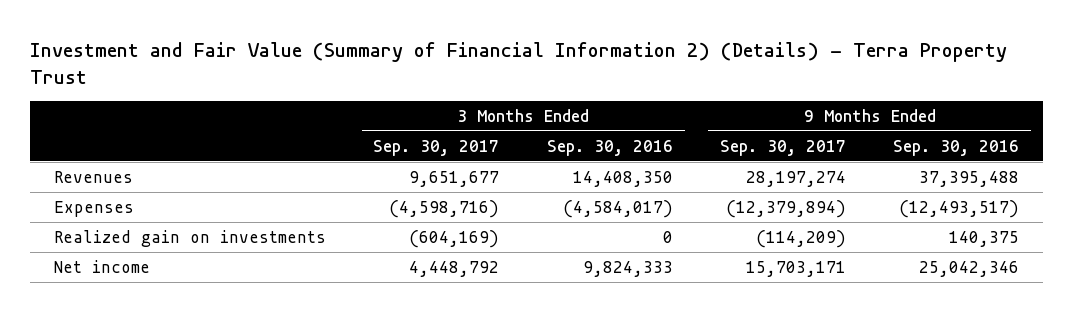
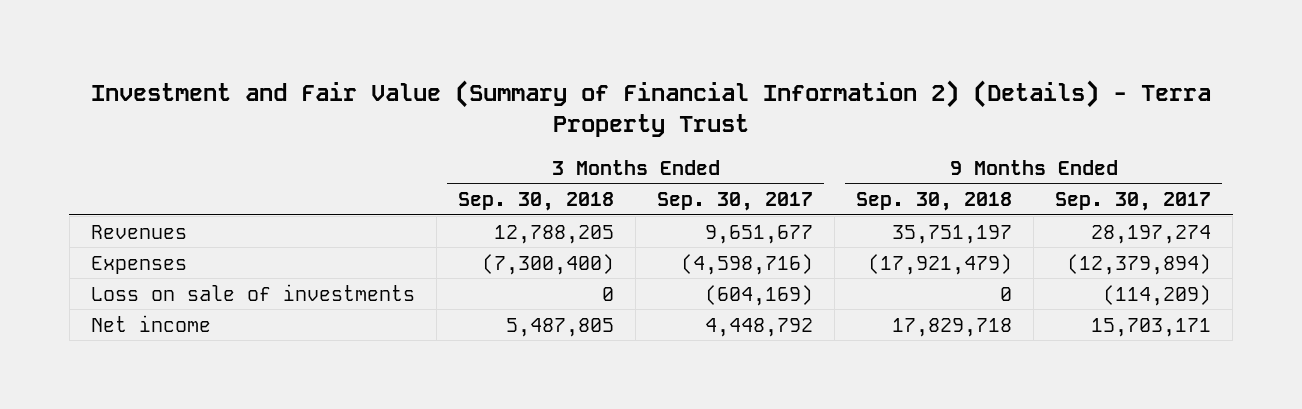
- | 3 Months Ended Sep. 30, 2017 | 3 Months Ended Sep. 30, 2016 | 9 Months Ended Sep. 30, 2017 | 9 Months Ended Sep. 30, 2016
+ | 3 Months Ended Sep. 30, 2018 | 3 Months Ended Sep. 30, 2017 | 9 Months Ended Sep. 30, 2018 | 9 Months Ended Sep. 30, 2017
- Realized gain on investments | (604,169) | 0 | (114,209) | 140,375
+ Loss on sale of investments | 0 | (604,169) | 0 | (114,209)

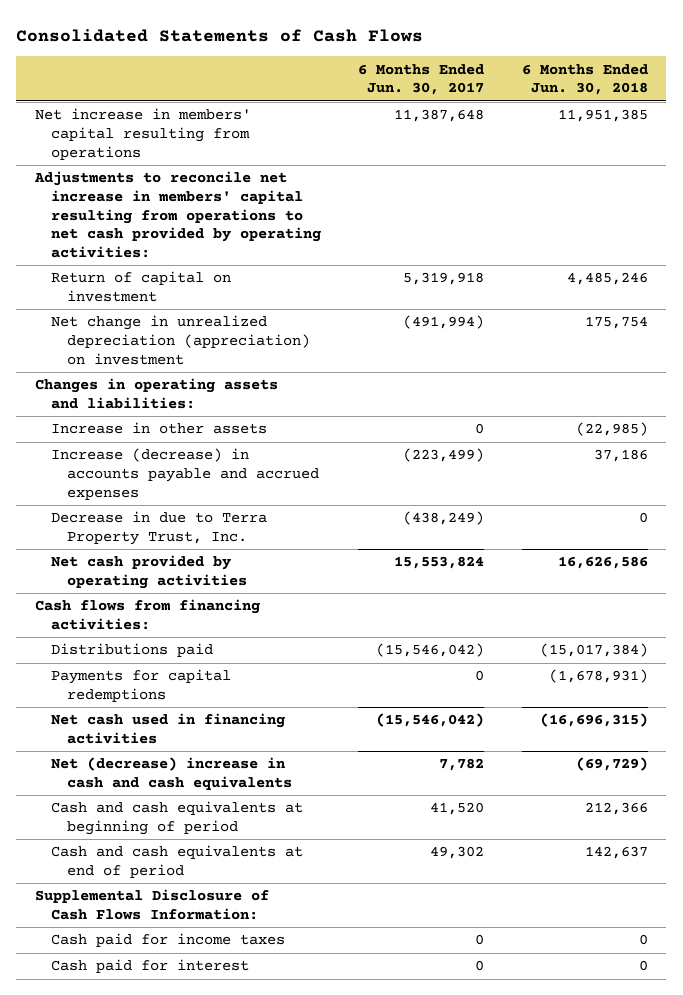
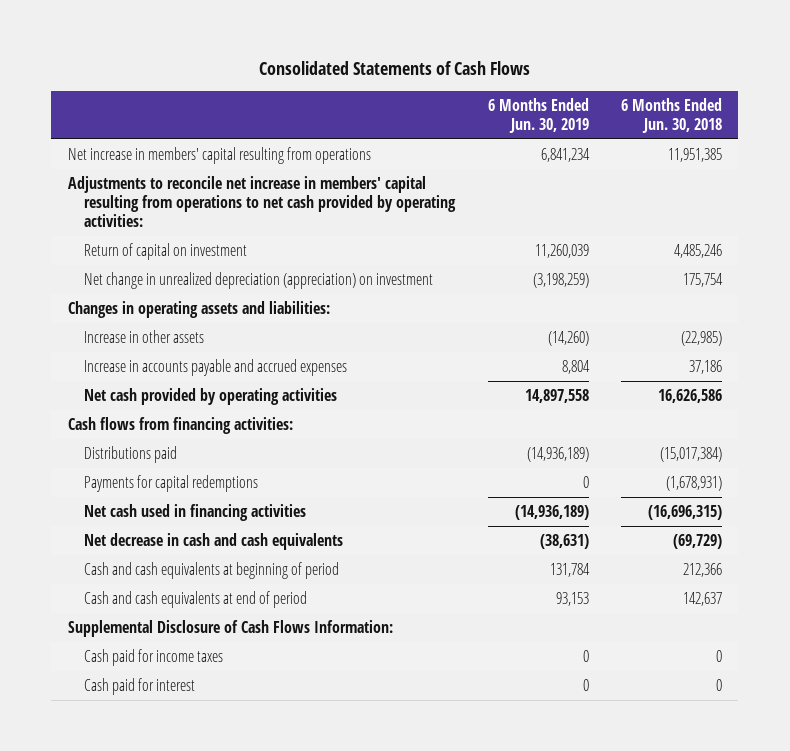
- | 6 Months Ended Jun. 30, 2017 | 6 Months Ended Jun. 30, 2018
+ | 6 Months Ended Jun. 30, 2019 | 6 Months Ended Jun. 30, 2018
- Increase (decrease) in accounts payable and accrued expenses | (223,499) | 37,186
- Decrease in due to Terra Property Trust, Inc. | (438,249) | 0
+ Increase in accounts payable and accrued expenses | 8,804 | 37,186
- Net (decrease) increase in cash and cash equivalents | 7,782 | (69,729)
+ Net decrease in cash and cash equivalents | (38,631) | (69,729)

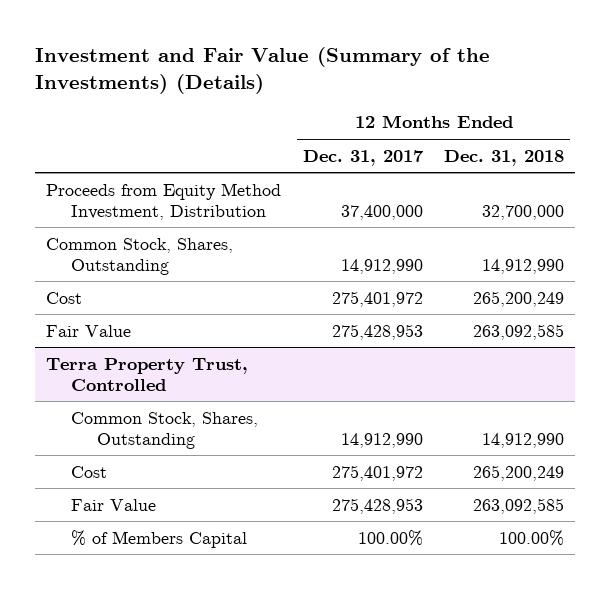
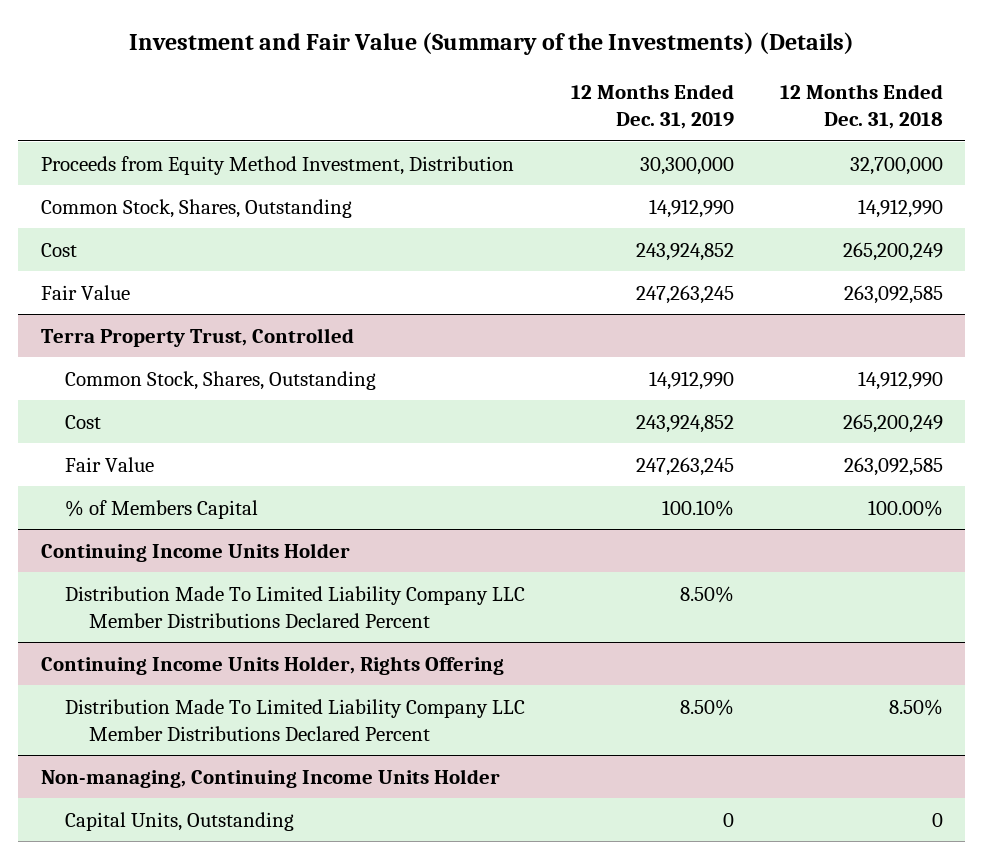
- | 12 Months Ended Dec. 31, 2017 | 12 Months Ended Dec. 31, 2018
+ | 12 Months Ended Dec. 31, 2019 | 12 Months Ended Dec. 31, 2018
+ Continuing Income Units Holder
+ Distribution Made To Limited Liability Company LLC Member Distributions Declared Percent | 8.50% |
+ Continuing Income Units Holder, Rights Offering
+ Distribution Made To Limited Liability Company LLC Member Distributions Declared Percent | 8.50% | 8.50%
+ Non-managing, Continuing Income Units Holder
+ Capital Units, Outstanding | 0 | 0

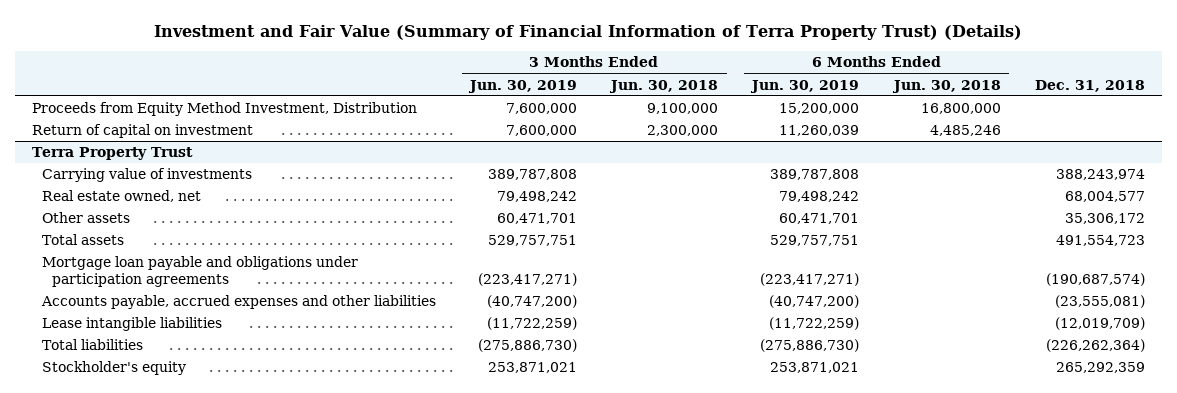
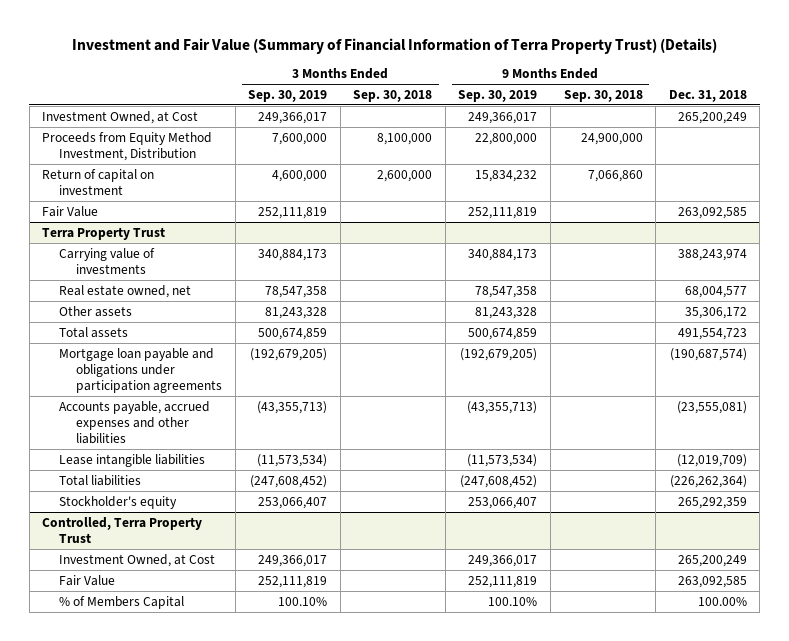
- | 3 Months Ended Jun. 30, 2019 | 3 Months Ended Jun. 30, 2018 | 6 Months Ended Jun. 30, 2019 | 6 Months Ended Jun. 30, 2018 | Dec. 31, 2018
+ | 3 Months Ended Sep. 30, 2019 | 3 Months Ended Sep. 30, 2018 | 9 Months Ended Sep. 30, 2019 | 9 Months Ended Sep. 30, 2018 | Dec. 31, 2018
+ Investment Owned, at Cost | 249,366,017 | | 249,366,017 | | 265,200,249
+ Fair Value | 252,111,819 | | 252,111,819 | | 263,092,585
+ Controlled, Terra Property Trust
+ Investment Owned, at Cost | 249,366,017 | | 249,366,017 | | 265,200,249
+ Fair Value | 252,111,819 | | 252,111,819 | | 263,092,585
+ % of Members Capital | 100.10% | | 100.10% | | 100.00%

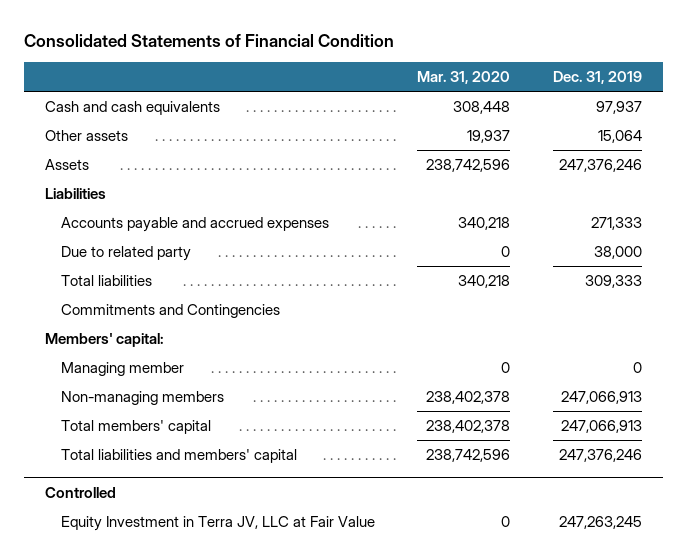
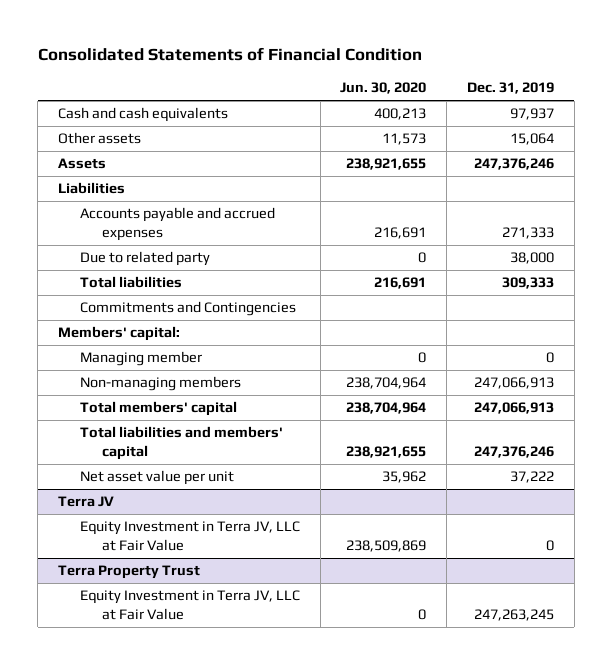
- | Mar. 31, 2020 | Dec. 31, 2019
+ | Jun. 30, 2020 | Dec. 31, 2019
- Controlled
+ Net asset value per unit | 35,962 | 37,222
+ Terra JV
+ Equity Investment in Terra JV, LLC at Fair Value | 238,509,869 | 0
+ Terra Property Trust

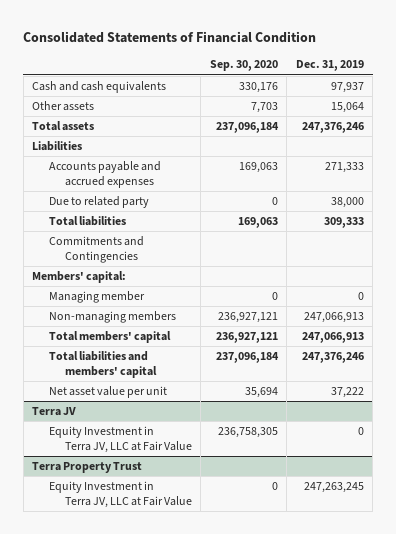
- | Jun. 30, 2020 | Dec. 31, 2019
+ | Sep. 30, 2020 | Dec. 31, 2019
- Assets | 238,921,655 | 247,376,246
+ Total assets | 237,096,184 | 247,376,246

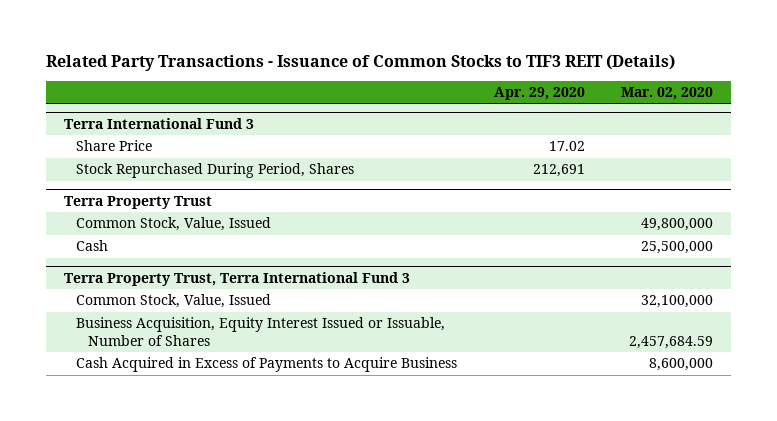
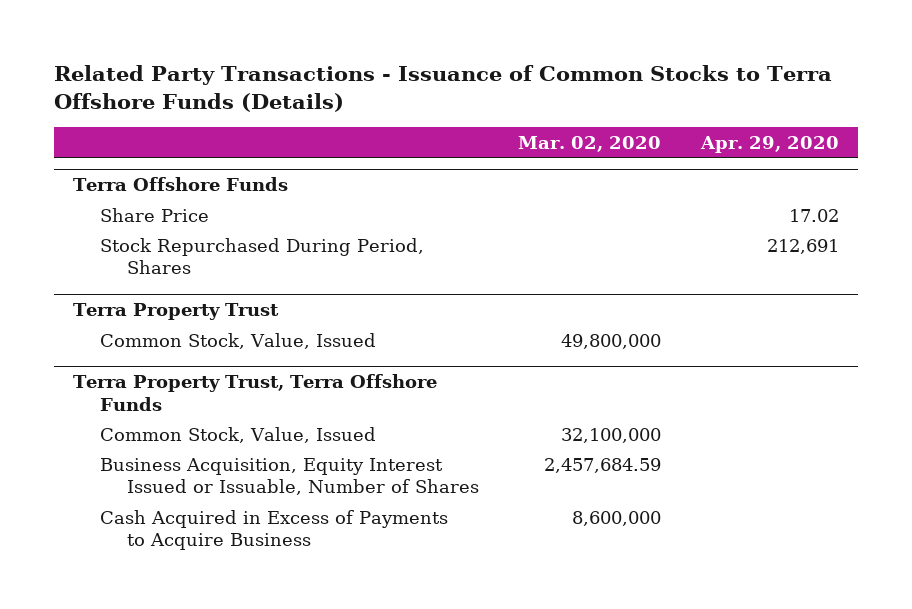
- Related Party Transactions - Issuance of Common Stocks to TIF3 REIT (Details)
+ Related Party Transactions - Issuance of Common Stocks to Terra Offshore Funds (Details)
- | Apr. 29, 2020 | Mar. 02, 2020
+ | Mar. 02, 2020 | Apr. 29, 2020
- Terra International Fund 3
+ Terra Offshore Funds
@ Terra Property Trust
- Cash | | 25,500,000
- Terra Property Trust, Terra International Fund 3
+ Terra Property Trust, Terra Offshore Funds

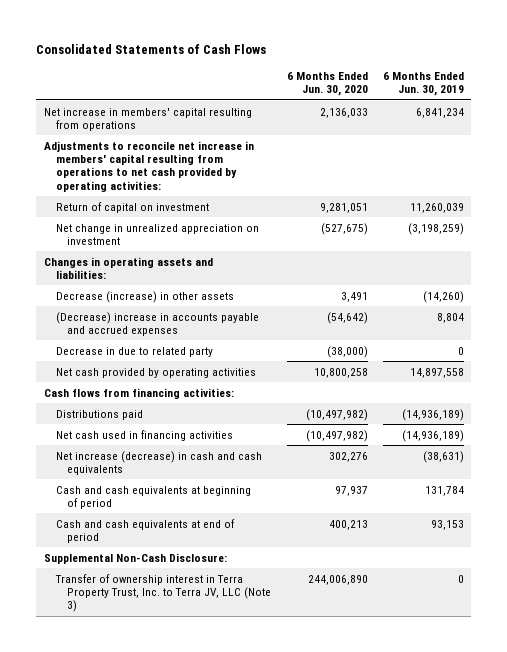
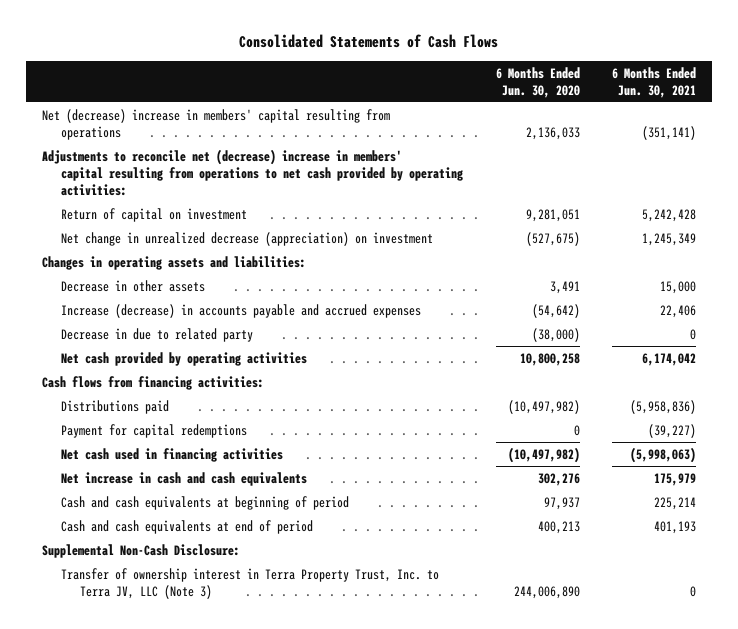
- | 6 Months Ended Jun. 30, 2020 | 6 Months Ended Jun. 30, 2019
+ | 6 Months Ended Jun. 30, 2020 | 6 Months Ended Jun. 30, 2021
- Net increase in members' capital resulting from operations | 2,136,033 | 6,841,234
- Adjustments to reconcile net increase in members' capital resulting from operations to net cash provided by operating activities:
+ Net (decrease) increase in members' capital resulting from operations | 2,136,033 | (351,141)
+ Adjustments to reconcile net (decrease) increase in members' capital resulting from operations to net cash provided by operating activities:
- Net change in unrealized appreciation on investment | (527,675) | (3,198,259)
+ Net change in unrealized decrease (appreciation) on investment | (527,675) | 1,245,349
- Decrease (increase) in other assets | 3,491 | (14,260)
- (Decrease) increase in accounts payable and accrued expenses | (54,642) | 8,804
+ Decrease in other assets | 3,491 | 15,000
+ Increase (decrease) in accounts payable and accrued expenses | (54,642) | 22,406
+ Payment for capital redemptions | 0 | (39,227)
- Net increase (decrease) in cash and cash equivalents | 302,276 | (38,631)
+ Net increase in cash and cash equivalents | 302,276 | 175,979

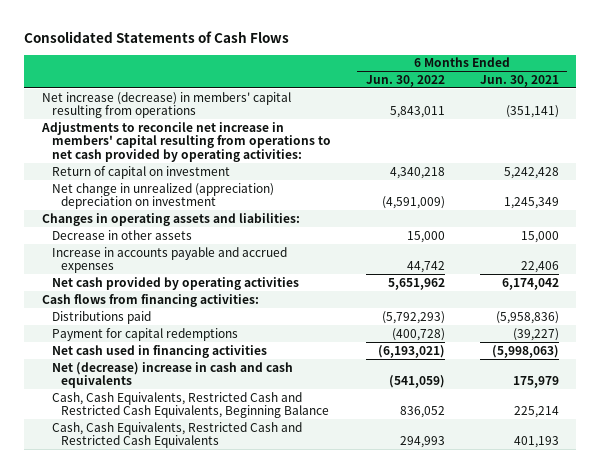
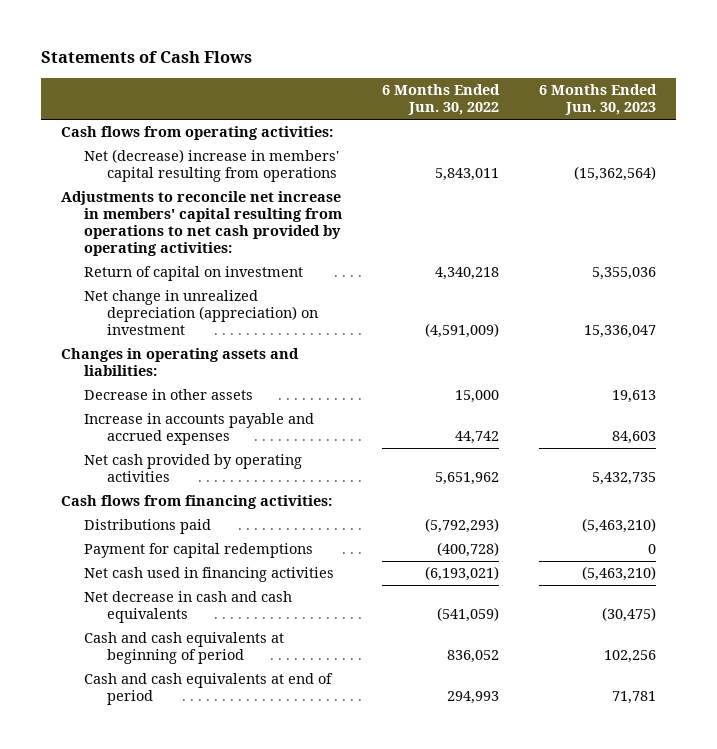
- Consolidated Statements of Cash Flows
+ Statements of Cash Flows
- | 6 Months Ended Jun. 30, 2022 | 6 Months Ended Jun. 30, 2021
+ | 6 Months Ended Jun. 30, 2022 | 6 Months Ended Jun. 30, 2023
- Net increase (decrease) in members' capital resulting from operations | 5,843,011 | (351,141)
+ Cash flows from operating activities:
+ Net (decrease) increase in members' capital resulting from operations | 5,843,011 | (15,362,564)
- Net change in unrealized (appreciation) depreciation on investment | (4,591,009) | 1,245,349
+ Net change in unrealized depreciation (appreciation) on investment | (4,591,009) | 15,336,047
- Net (decrease) increase in cash and cash equivalents | (541,059) | 175,979
- Cash, Cash Equivalents, Restricted Cash and Restricted Cash Equivalents, Beginning Balance | 836,052 | 225,214
- Cash, Cash Equivalents, Restricted Cash and Restricted Cash Equivalents | 294,993 | 401,193
+ Net decrease in cash and cash equivalents | (541,059) | (30,475)
+ Cash and cash equivalents at beginning of period | 836,052 | 102,256
+ Cash and cash equivalents at end of period | 294,993 | 71,781

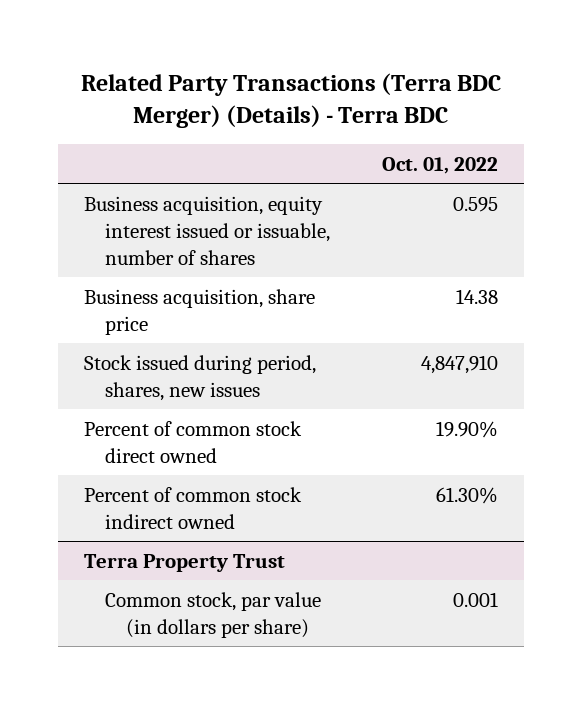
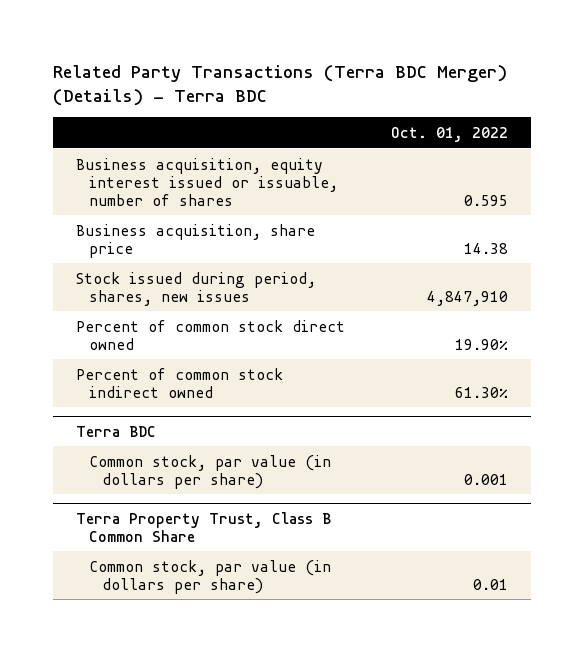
- Terra Property Trust
+ Terra BDC
+ Terra Property Trust, Class B Common Share
+ Common stock, par value (in dollars per share) | 0.01

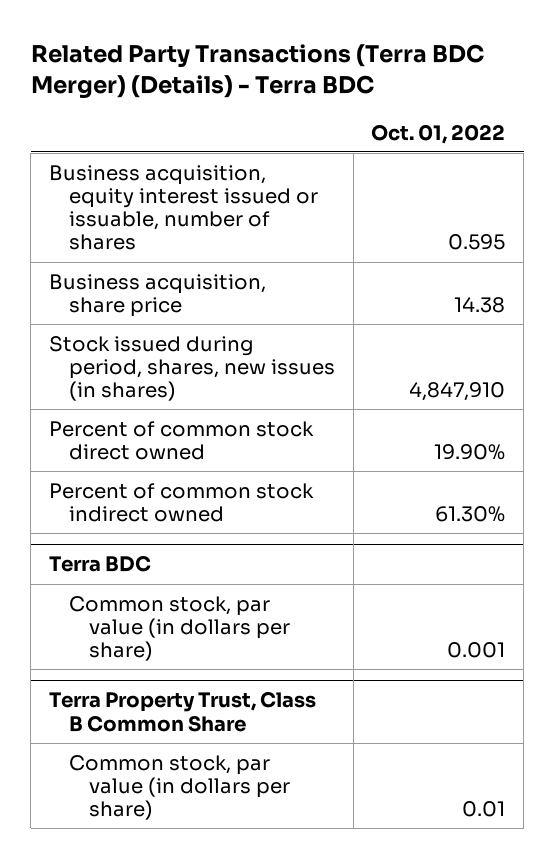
- Stock issued during period, shares, new issues | 4,847,910
+ Stock issued during period, shares, new issues (in shares) | 4,847,910

